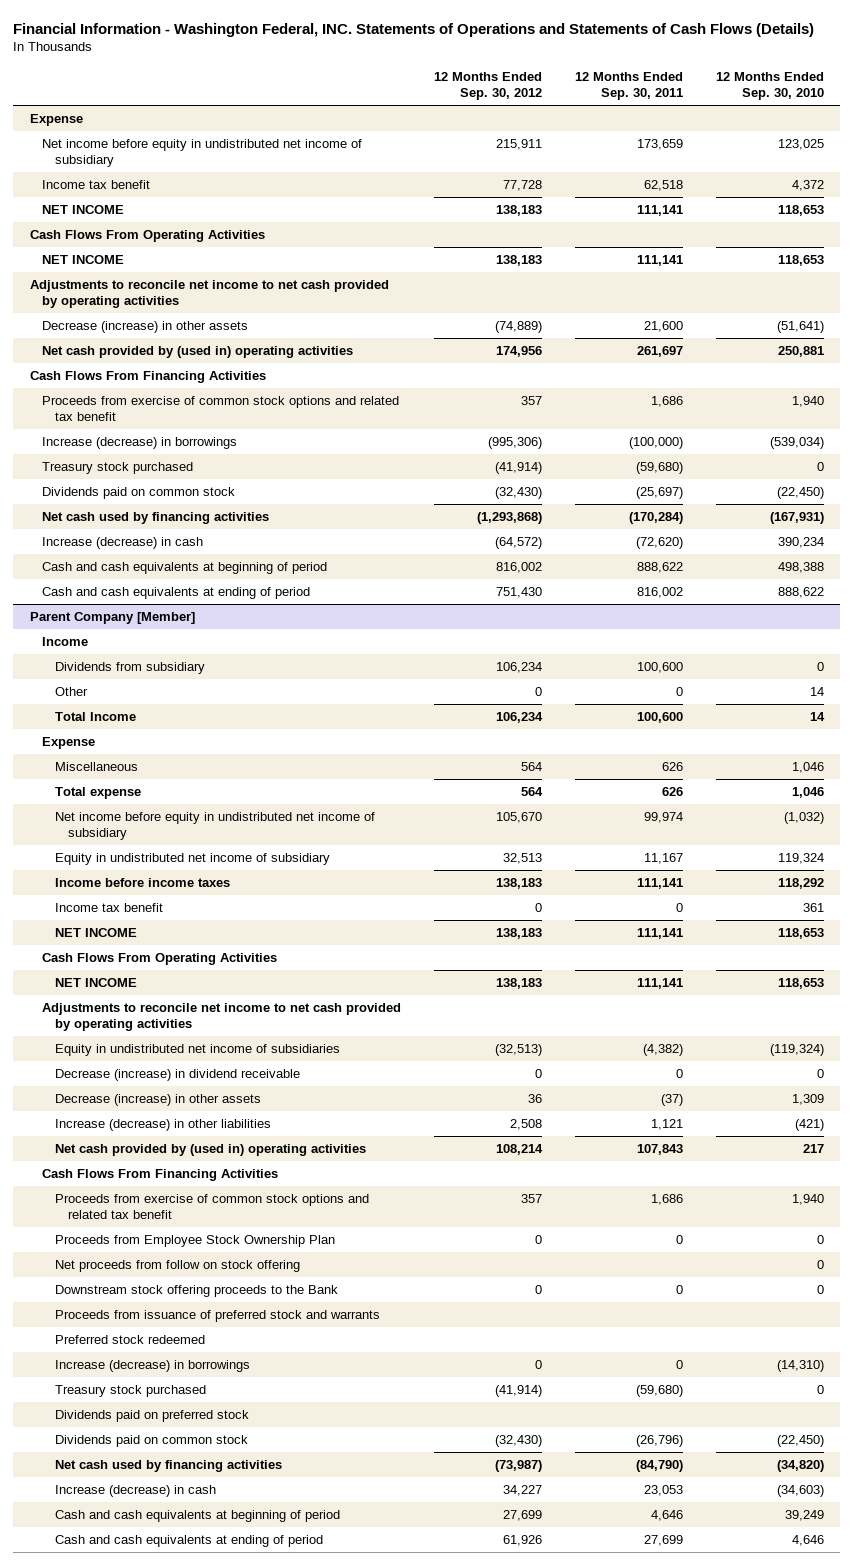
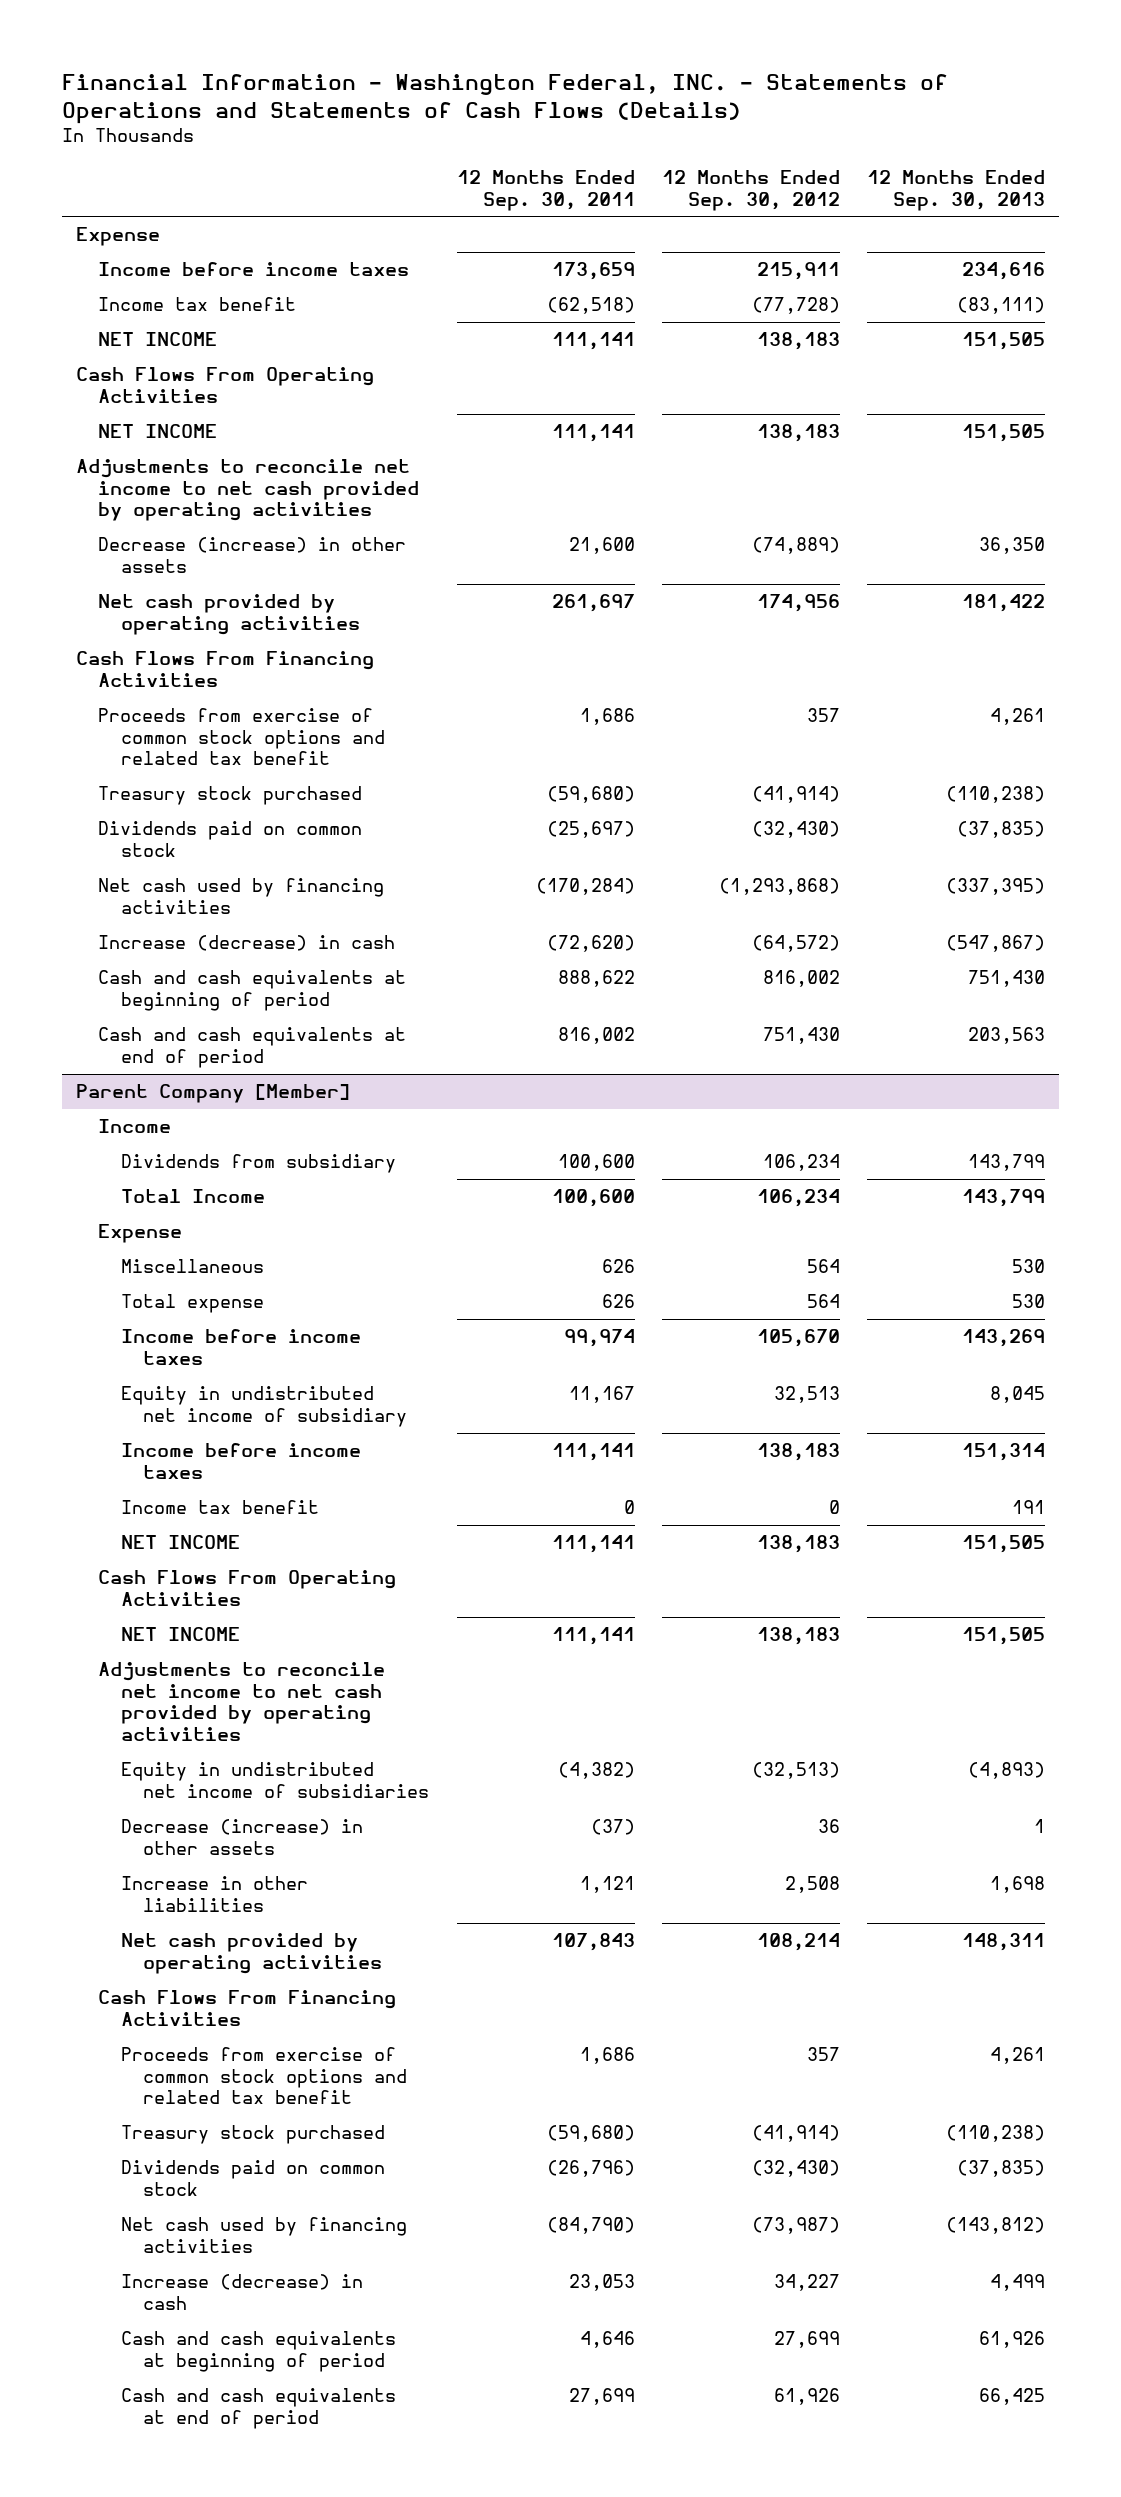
- Financial Information - Washington Federal, INC. Statements of Operations and Statements of Cash Flows (Details)
+ Financial Information - Washington Federal, INC. - Statements of Operations and Statements of Cash Flows (Details)
- | 12 Months Ended Sep. 30, 2012 | 12 Months Ended Sep. 30, 2011 | 12 Months Ended Sep. 30, 2010
+ | 12 Months Ended Sep. 30, 2011 | 12 Months Ended Sep. 30, 2012 | 12 Months Ended Sep. 30, 2013
- Net income before equity in undistributed net income of subsidiary | 215,911 | 173,659 | 123,025
- Income tax benefit | 77,728 | 62,518 | 4,372
+ Income before income taxes | 173,659 | 215,911 | 234,616
+ Income tax benefit | (62,518) | (77,728) | (83,111)
- Net cash provided by (used in) operating activities | 174,956 | 261,697 | 250,881
+ Net cash provided by operating activities | 261,697 | 174,956 | 181,422
- Increase (decrease) in borrowings | (995,306) | (100,000) | (539,034)
- Cash and cash equivalents at ending of period | 751,430 | 816,002 | 888,622
+ Cash and cash equivalents at end of period | 816,002 | 751,430 | 203,563
@ Parent Company [Member]
- Other | 0 | 0 | 14
- Net income before equity in undistributed net income of subsidiary | 105,670 | 99,974 | (1,032)
+ Income before income taxes | 99,974 | 105,670 | 143,269
- Decrease (increase) in dividend receivable | 0 | 0 | 0
- Increase (decrease) in other liabilities | 2,508 | 1,121 | (421)
- Net cash provided by (used in) operating activities | 108,214 | 107,843 | 217
+ Increase in other liabilities | 1,121 | 2,508 | 1,698
+ Net cash provided by operating activities | 107,843 | 108,214 | 148,311
- Proceeds from Employee Stock Ownership Plan | 0 | 0 | 0
- Net proceeds from follow on stock offering | | | 0
- Downstream stock offering proceeds to the Bank | 0 | 0 | 0
- Proceeds from issuance of preferred stock and warrants
- Preferred stock redeemed
- Increase (decrease) in borrowings | 0 | 0 | (14,310)
- Dividends paid on preferred stock
- Cash and cash equivalents at ending of period | 61,926 | 27,699 | 4,646
+ Cash and cash equivalents at end of period | 27,699 | 61,926 | 66,425

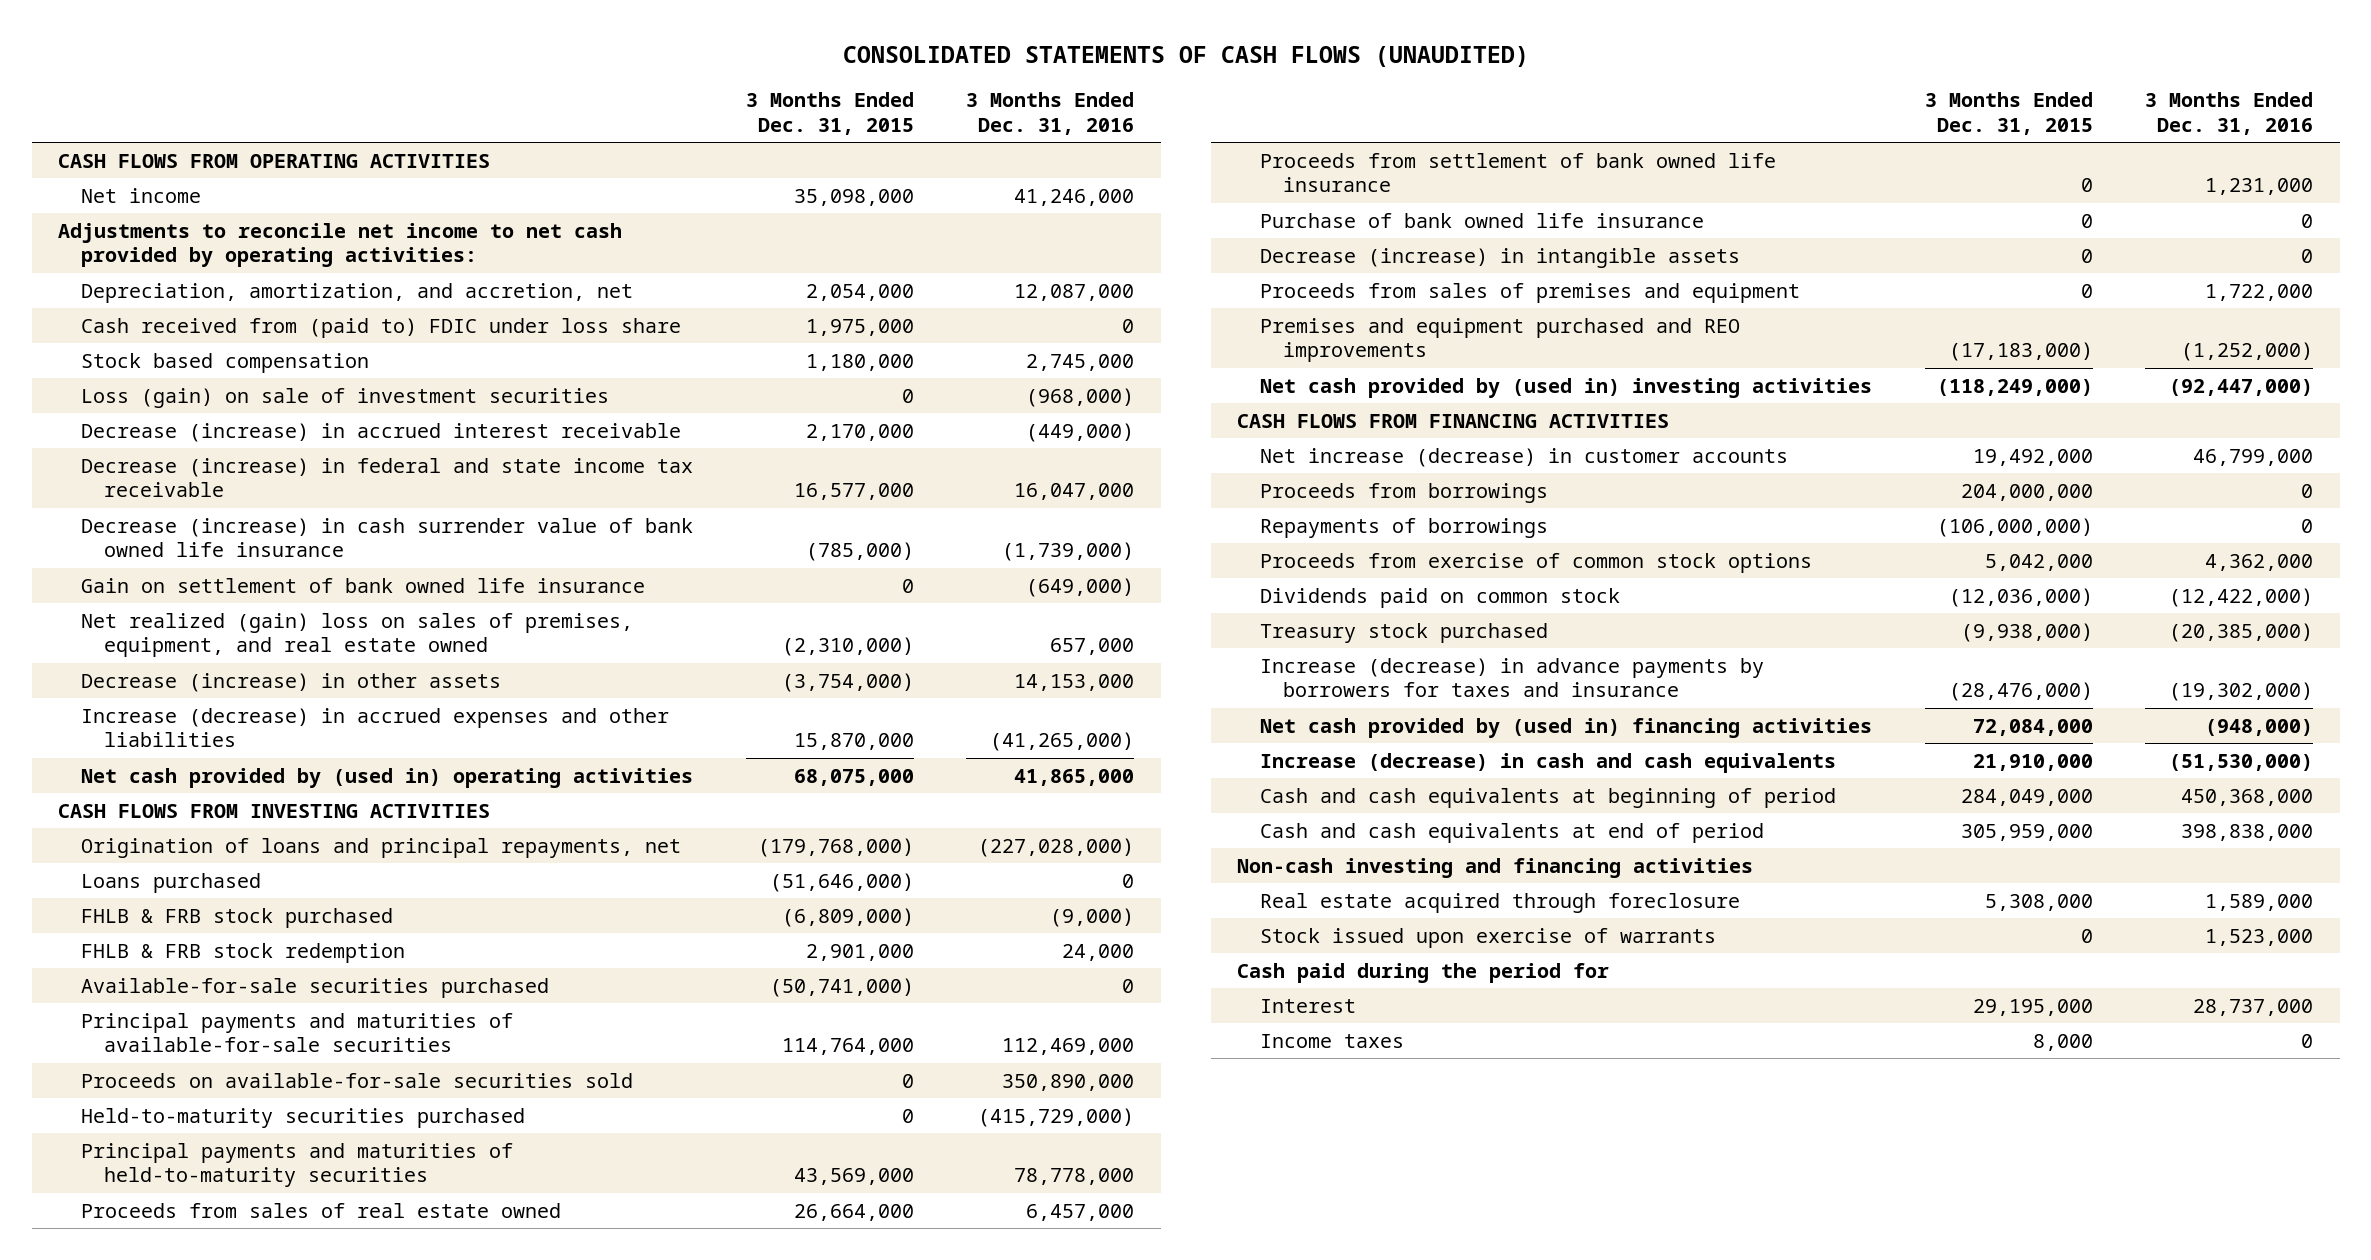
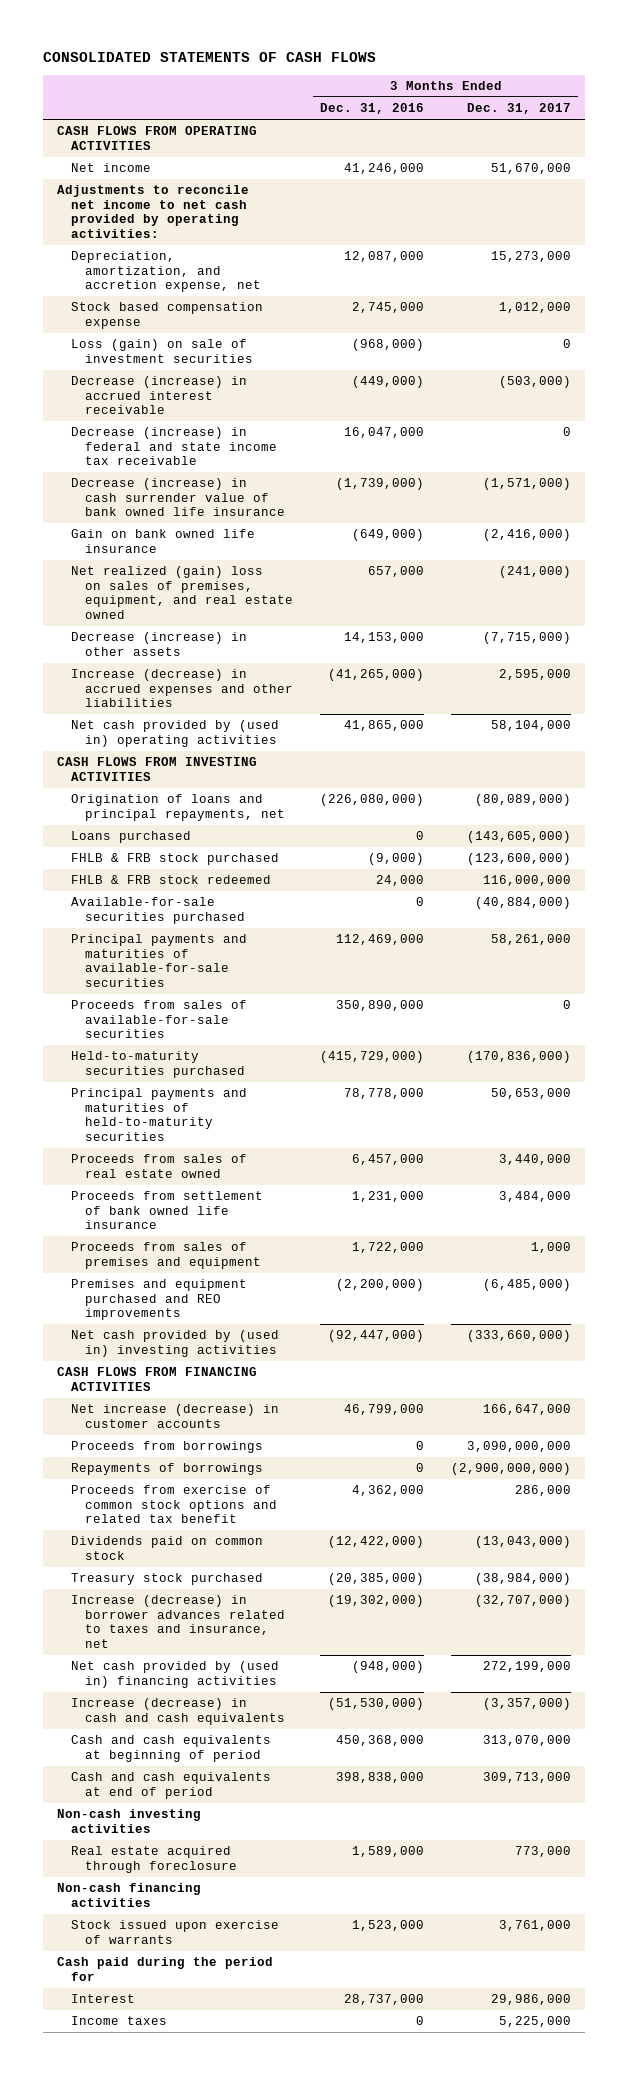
- CONSOLIDATED STATEMENTS OF CASH FLOWS (UNAUDITED)
+ CONSOLIDATED STATEMENTS OF CASH FLOWS
- | 3 Months Ended Dec. 31, 2015 | 3 Months Ended Dec. 31, 2016
+ | 3 Months Ended Dec. 31, 2016 | 3 Months Ended Dec. 31, 2017
- Depreciation, amortization, and accretion, net | 2,054,000 | 12,087,000
- Cash received from (paid to) FDIC under loss share | 1,975,000 | 0
- Stock based compensation | 1,180,000 | 2,745,000
+ Depreciation, amortization, and accretion expense, net | 12,087,000 | 15,273,000
+ Stock based compensation expense | 2,745,000 | 1,012,000
- Gain on settlement of bank owned life insurance | 0 | (649,000)
+ Gain on bank owned life insurance | (649,000) | (2,416,000)
- Origination of loans and principal repayments, net | (179,768,000) | (227,028,000)
+ Origination of loans and principal repayments, net | (226,080,000) | (80,089,000)
- FHLB & FRB stock redemption | 2,901,000 | 24,000
+ FHLB & FRB stock redeemed | 24,000 | 116,000,000
- Proceeds on available-for-sale securities sold | 0 | 350,890,000
+ Proceeds from sales of available-for-sale securities | 350,890,000 | 0
- Purchase of bank owned life insurance | 0 | 0
- Decrease (increase) in intangible assets | 0 | 0
- Premises and equipment purchased and REO improvements | (17,183,000) | (1,252,000)
+ Premises and equipment purchased and REO improvements | (2,200,000) | (6,485,000)
- Proceeds from exercise of common stock options | 5,042,000 | 4,362,000
+ Proceeds from exercise of common stock options and related tax benefit | 4,362,000 | 286,000
- Increase (decrease) in advance payments by borrowers for taxes and insurance | (28,476,000) | (19,302,000)
+ Increase (decrease) in borrower advances related to taxes and insurance, net | (19,302,000) | (32,707,000)
- Non-cash investing and financing activities
+ Non-cash investing activities
+ Non-cash financing activities

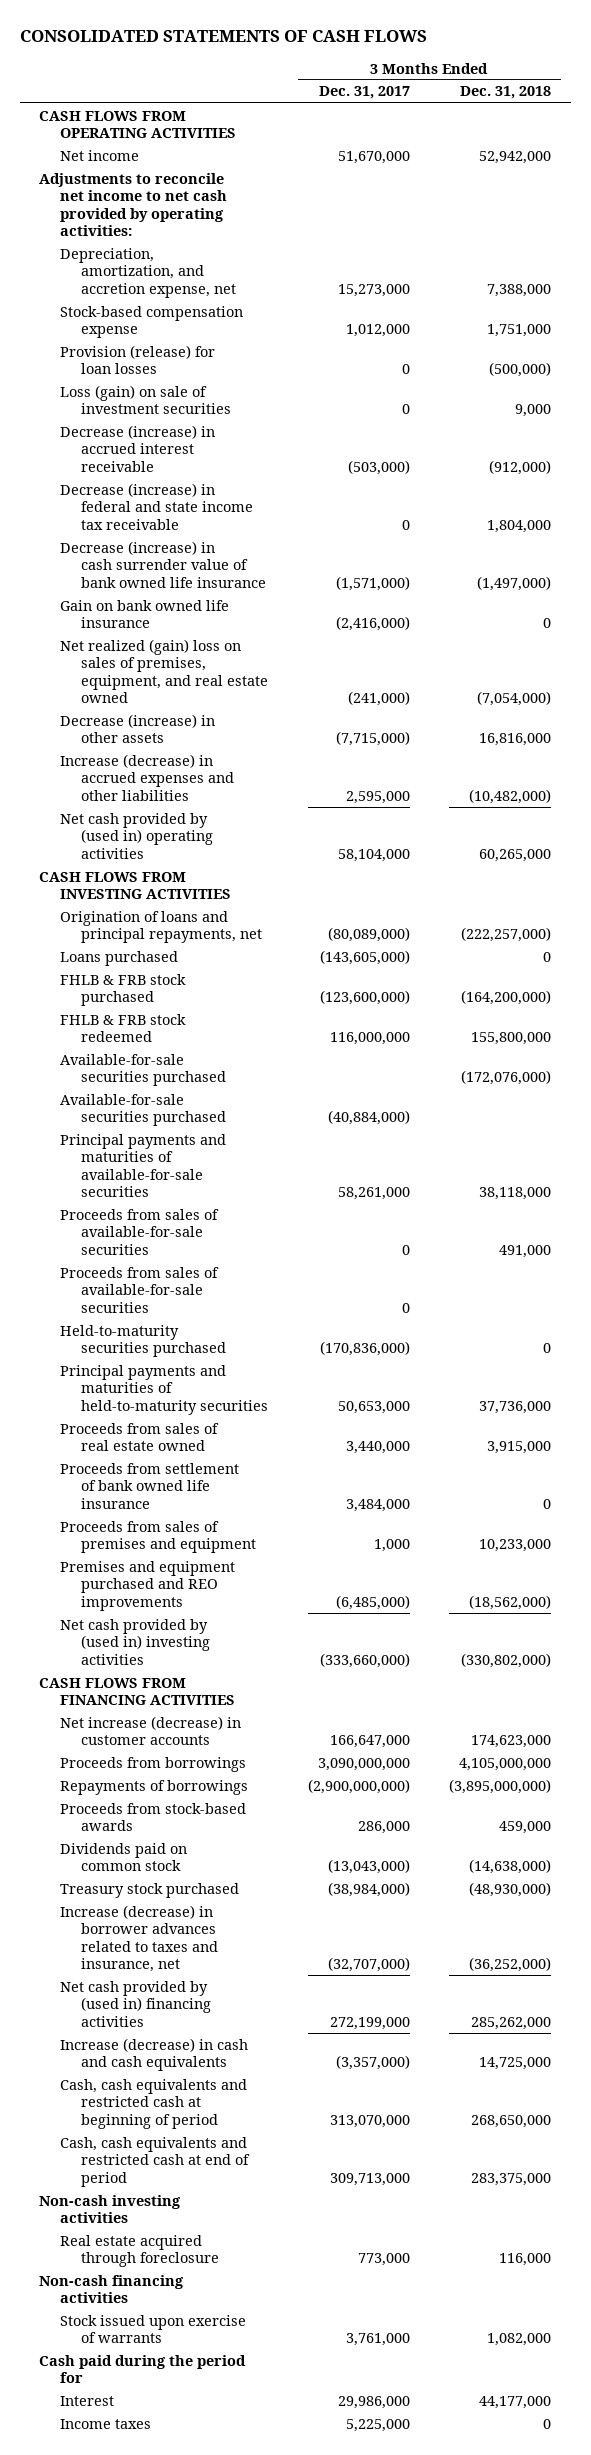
- | 3 Months Ended Dec. 31, 2016 | 3 Months Ended Dec. 31, 2017
+ | 3 Months Ended Dec. 31, 2017 | 3 Months Ended Dec. 31, 2018
- Stock based compensation expense | 2,745,000 | 1,012,000
+ Stock-based compensation expense | 1,012,000 | 1,751,000
+ Provision (release) for loan losses | 0 | (500,000)
+ Available-for-sale securities purchased | | (172,076,000)
+ Proceeds from sales of available-for-sale securities | 0 |
- Proceeds from exercise of common stock options and related tax benefit | 4,362,000 | 286,000
+ Proceeds from stock-based awards | 286,000 | 459,000
- Cash and cash equivalents at beginning of period | 450,368,000 | 313,070,000
- Cash and cash equivalents at end of period | 398,838,000 | 309,713,000
+ Cash, cash equivalents and restricted cash at beginning of period | 313,070,000 | 268,650,000
+ Cash, cash equivalents and restricted cash at end of period | 309,713,000 | 283,375,000

